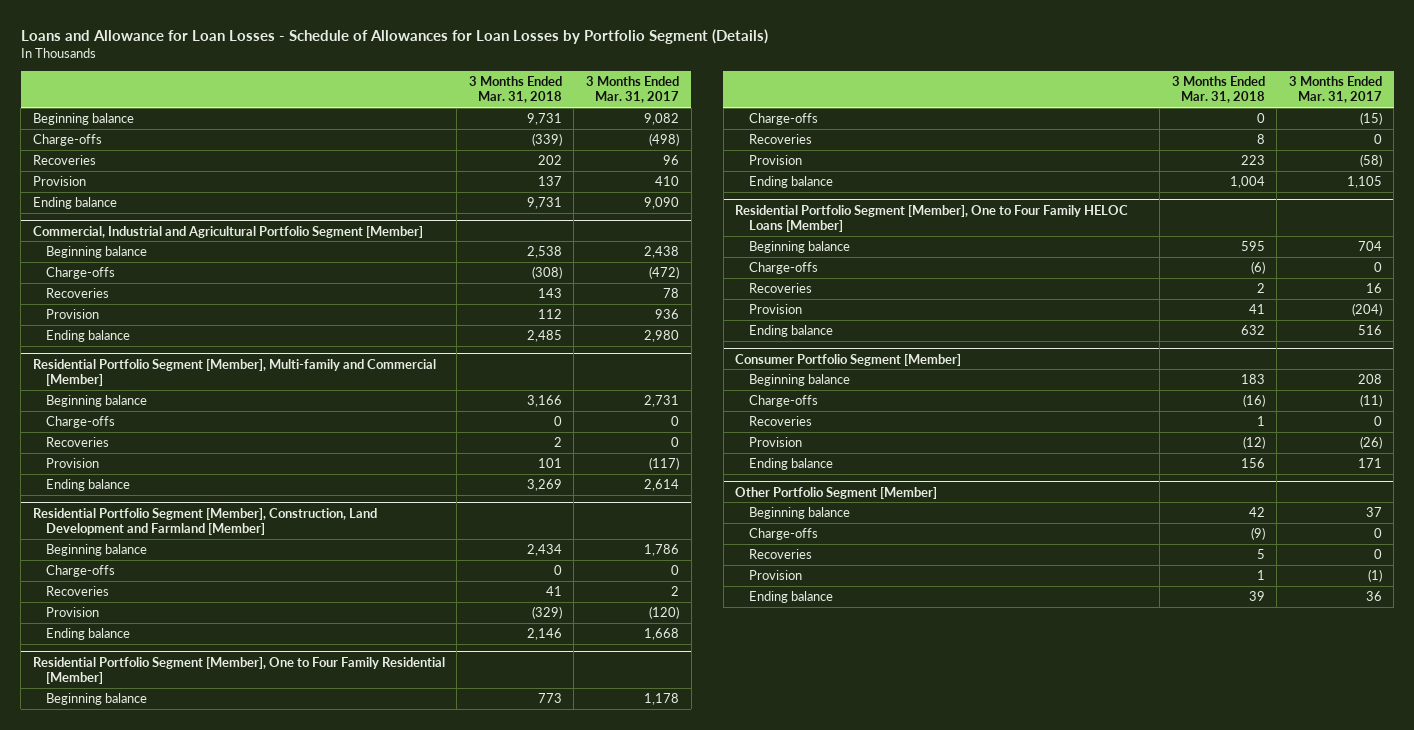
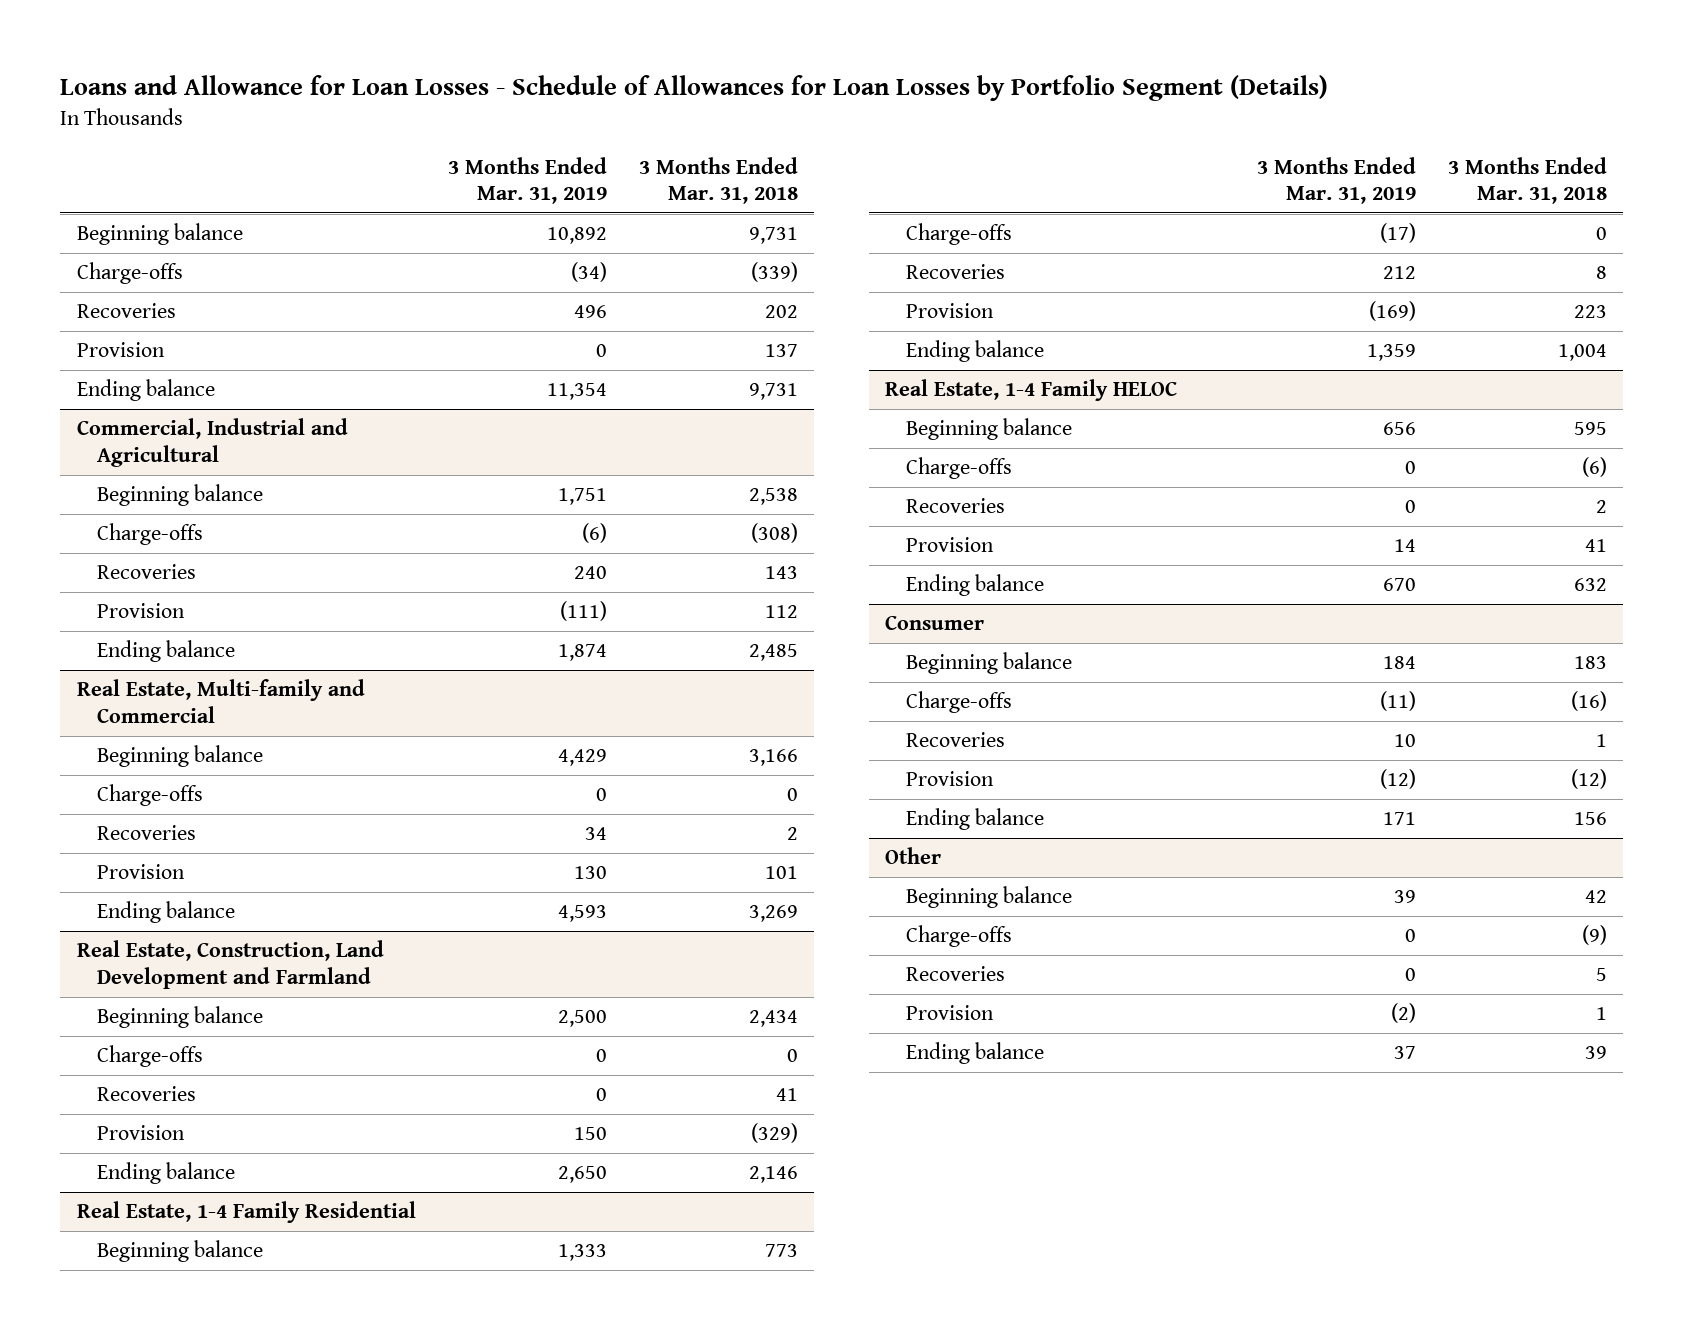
- | 3 Months Ended Mar. 31, 2018 | 3 Months Ended Mar. 31, 2017
+ | 3 Months Ended Mar. 31, 2019 | 3 Months Ended Mar. 31, 2018
- Commercial, Industrial and Agricultural Portfolio Segment [Member]
+ Commercial, Industrial and Agricultural
- Residential Portfolio Segment [Member], Multi-family and Commercial [Member]
+ Real Estate, Multi-family and Commercial
- Residential Portfolio Segment [Member], Construction, Land Development and Farmland [Member]
+ Real Estate, Construction, Land Development and Farmland
- Residential Portfolio Segment [Member], One to Four Family Residential [Member]
+ Real Estate, 1-4 Family Residential
- Residential Portfolio Segment [Member], One to Four Family HELOC Loans [Member]
+ Real Estate, 1-4 Family HELOC
- Consumer Portfolio Segment [Member]
+ Consumer
- Other Portfolio Segment [Member]
+ Other

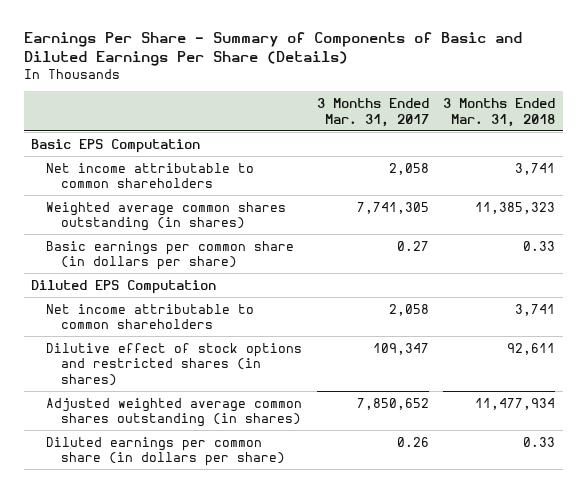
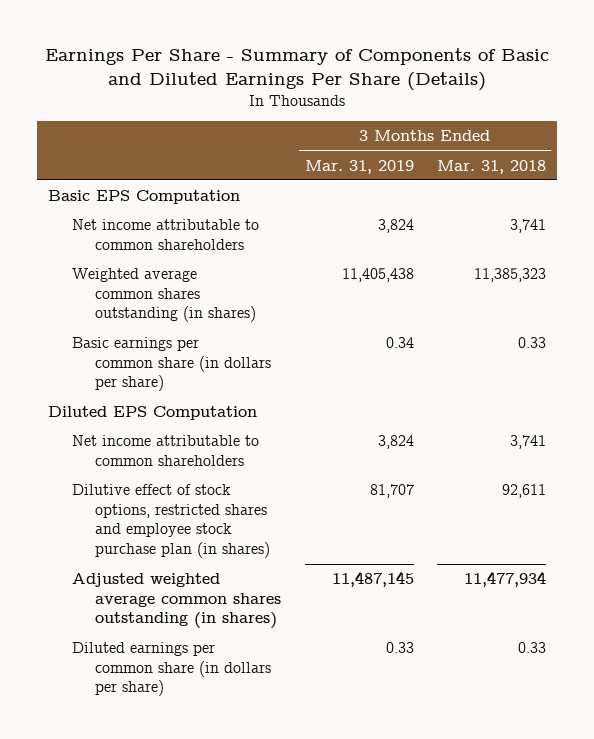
- | 3 Months Ended Mar. 31, 2017 | 3 Months Ended Mar. 31, 2018
+ | 3 Months Ended Mar. 31, 2019 | 3 Months Ended Mar. 31, 2018
- Dilutive effect of stock options and restricted shares (in shares) | 109,347 | 92,611
+ Dilutive effect of stock options, restricted shares and employee stock purchase plan (in shares) | 81,707 | 92,611

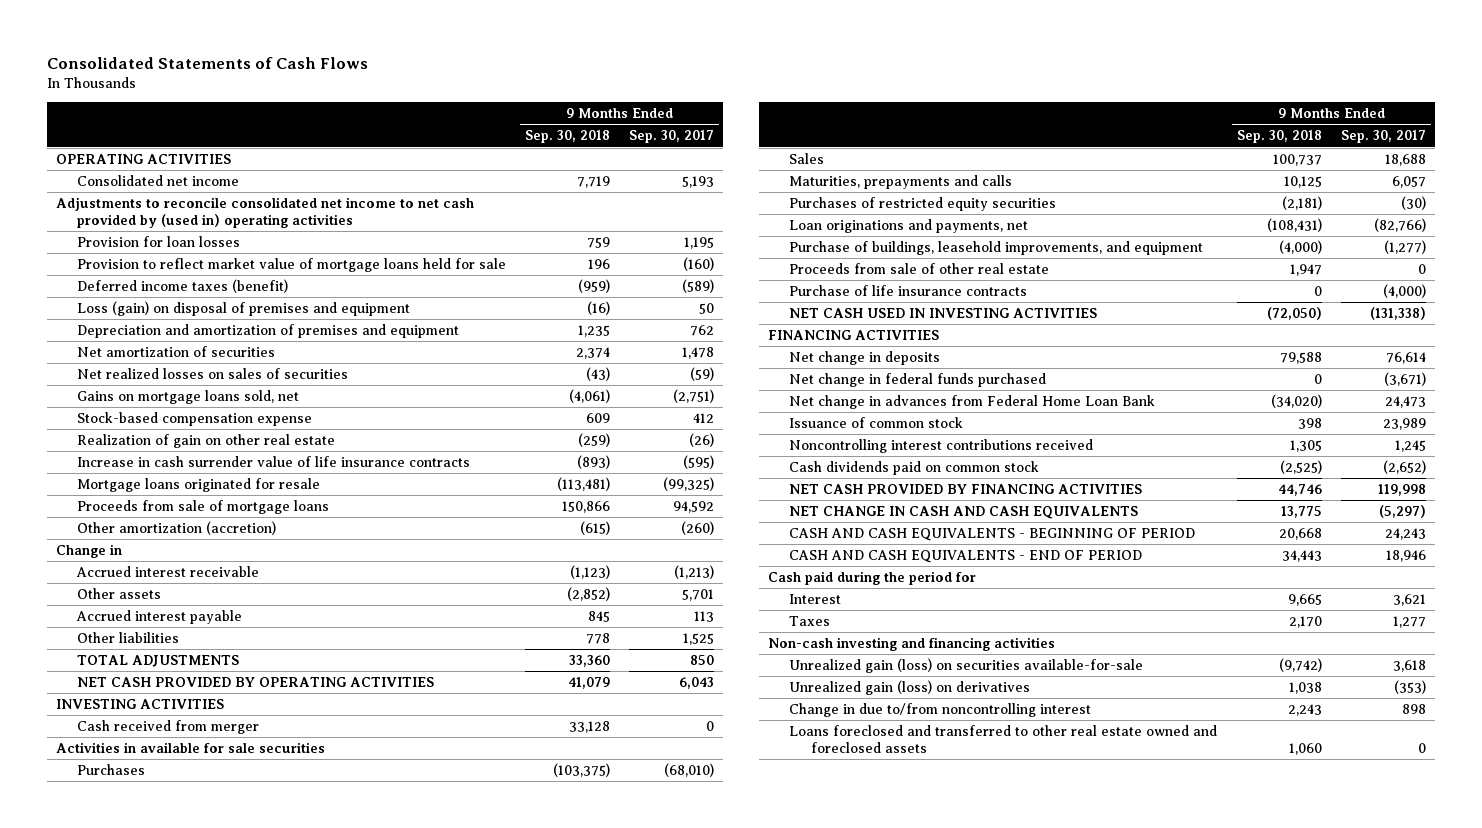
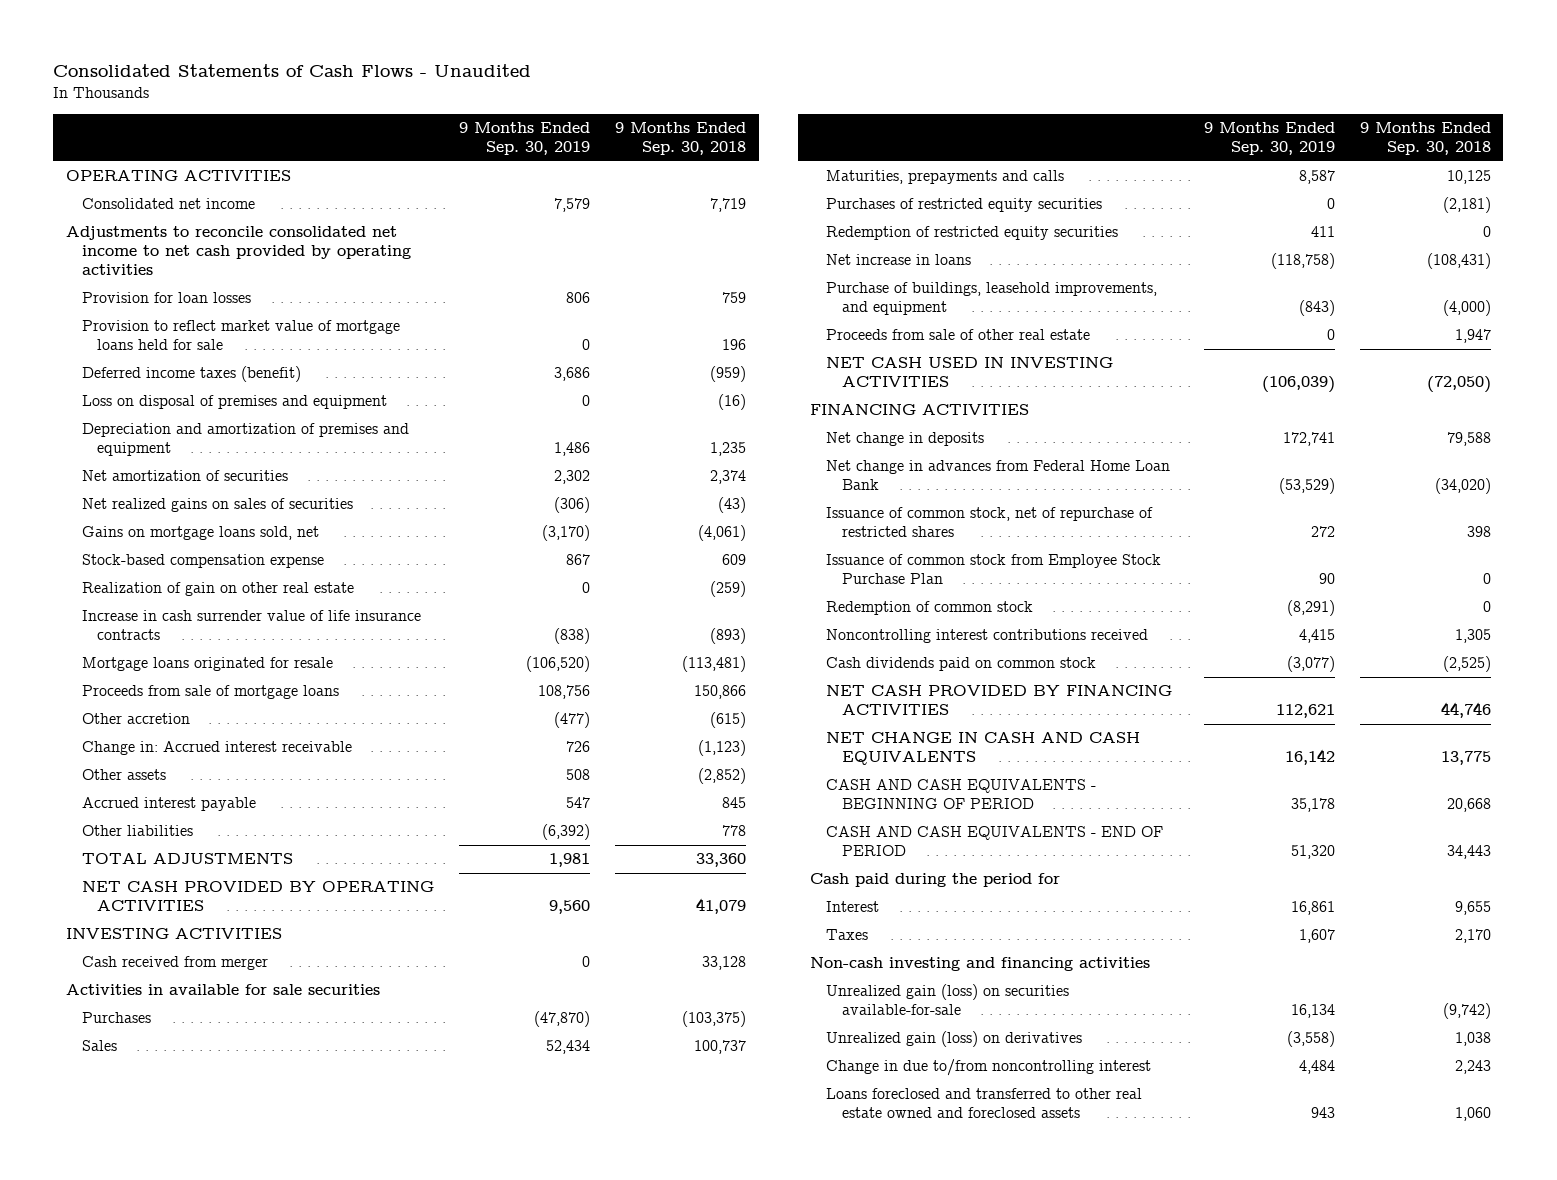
- Consolidated Statements of Cash Flows
+ Consolidated Statements of Cash Flows - Unaudited
- | 9 Months Ended Sep. 30, 2018 | 9 Months Ended Sep. 30, 2017
+ | 9 Months Ended Sep. 30, 2019 | 9 Months Ended Sep. 30, 2018
- Adjustments to reconcile consolidated net income to net cash provided by (used in) operating activities
+ Adjustments to reconcile consolidated net income to net cash provided by operating activities
- Loss (gain) on disposal of premises and equipment | (16) | 50
+ Loss on disposal of premises and equipment | 0 | (16)
- Net realized losses on sales of securities | (43) | (59)
+ Net realized gains on sales of securities | (306) | (43)
- Other amortization (accretion) | (615) | (260)
- Change in
- Accrued interest receivable | (1,123) | (1,213)
+ Other accretion | (477) | (615)
+ Change in: Accrued interest receivable | 726 | (1,123)
- Loan originations and payments, net | (108,431) | (82,766)
+ Redemption of restricted equity securities | 411 | 0
+ Net increase in loans | (118,758) | (108,431)
- Purchase of life insurance contracts | 0 | (4,000)
- Net change in federal funds purchased | 0 | (3,671)
- Issuance of common stock | 398 | 23,989
+ Issuance of common stock, net of repurchase of restricted shares | 272 | 398
+ Issuance of common stock from Employee Stock Purchase Plan | 90 | 0
+ Redemption of common stock | (8,291) | 0
- Interest | 9,665 | 3,621
+ Interest | 16,861 | 9,655

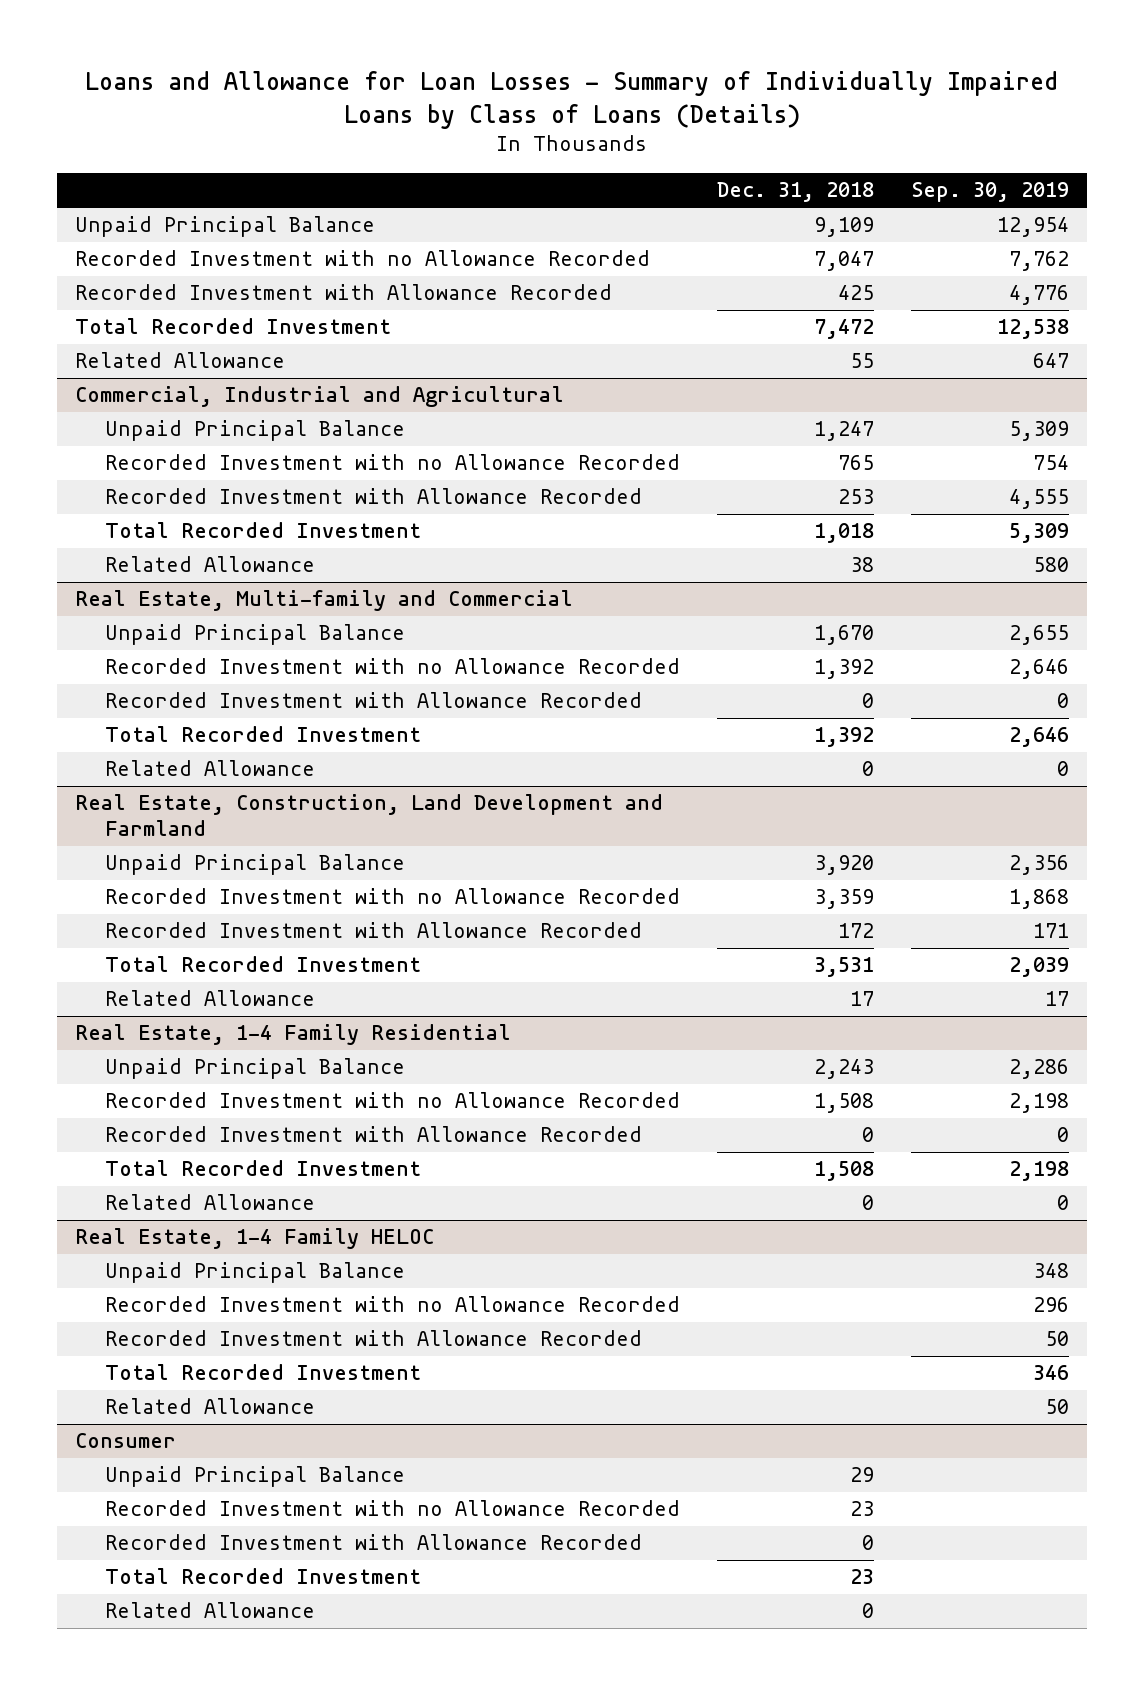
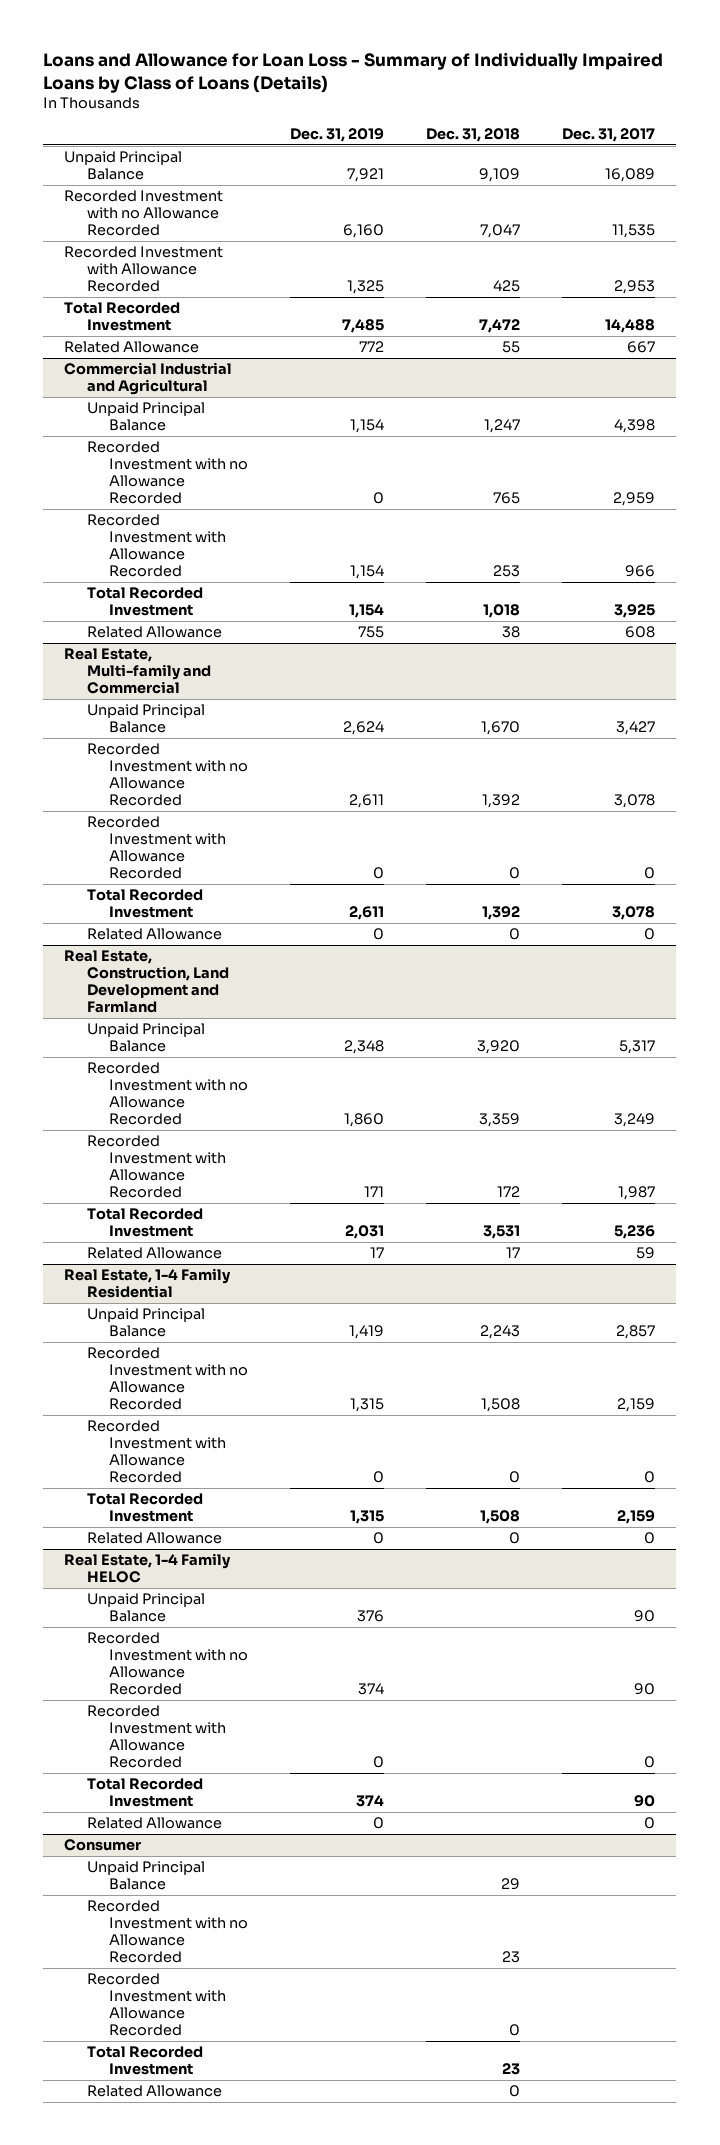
- Loans and Allowance for Loan Losses - Summary of Individually Impaired Loans by Class of Loans (Details)
+ Loans and Allowance for Loan Loss - Summary of Individually Impaired Loans by Class of Loans (Details)
- | Dec. 31, 2018 | Sep. 30, 2019
+ | Dec. 31, 2019 | Dec. 31, 2018 | Dec. 31, 2017
- Commercial, Industrial and Agricultural
+ Commercial Industrial and Agricultural

